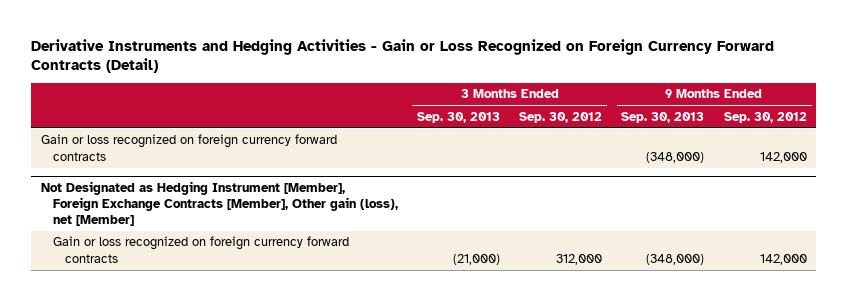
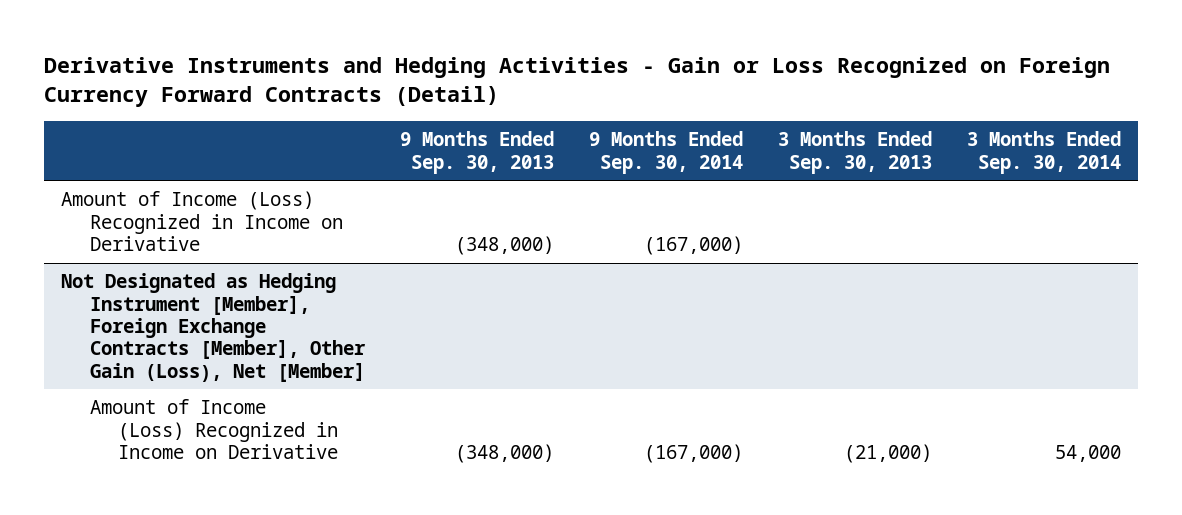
- | 3 Months Ended Sep. 30, 2013 | 3 Months Ended Sep. 30, 2012 | 9 Months Ended Sep. 30, 2013 | 9 Months Ended Sep. 30, 2012
+ | 9 Months Ended Sep. 30, 2013 | 9 Months Ended Sep. 30, 2014 | 3 Months Ended Sep. 30, 2013 | 3 Months Ended Sep. 30, 2014
- Gain or loss recognized on foreign currency forward contracts | | | (348,000) | 142,000
- Not Designated as Hedging Instrument [Member], Foreign Exchange Contracts [Member], Other gain (loss), net [Member]
- Gain or loss recognized on foreign currency forward contracts | (21,000) | 312,000 | (348,000) | 142,000
+ Amount of Income (Loss) Recognized in Income on Derivative | (348,000) | (167,000) | |
+ Not Designated as Hedging Instrument [Member], Foreign Exchange Contracts [Member], Other Gain (Loss), Net [Member]
+ Amount of Income (Loss) Recognized in Income on Derivative | (348,000) | (167,000) | (21,000) | 54,000

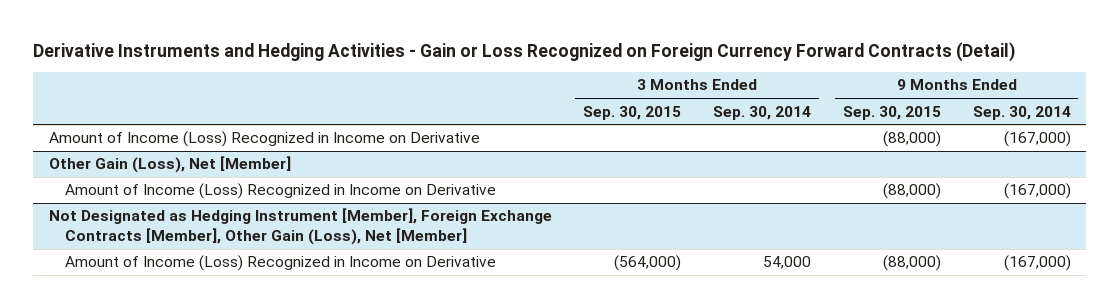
- | 9 Months Ended Sep. 30, 2013 | 9 Months Ended Sep. 30, 2014 | 3 Months Ended Sep. 30, 2013 | 3 Months Ended Sep. 30, 2014
+ | 3 Months Ended Sep. 30, 2015 | 3 Months Ended Sep. 30, 2014 | 9 Months Ended Sep. 30, 2015 | 9 Months Ended Sep. 30, 2014
+ Other Gain (Loss), Net [Member]
+ Amount of Income (Loss) Recognized in Income on Derivative | | | (88,000) | (167,000)

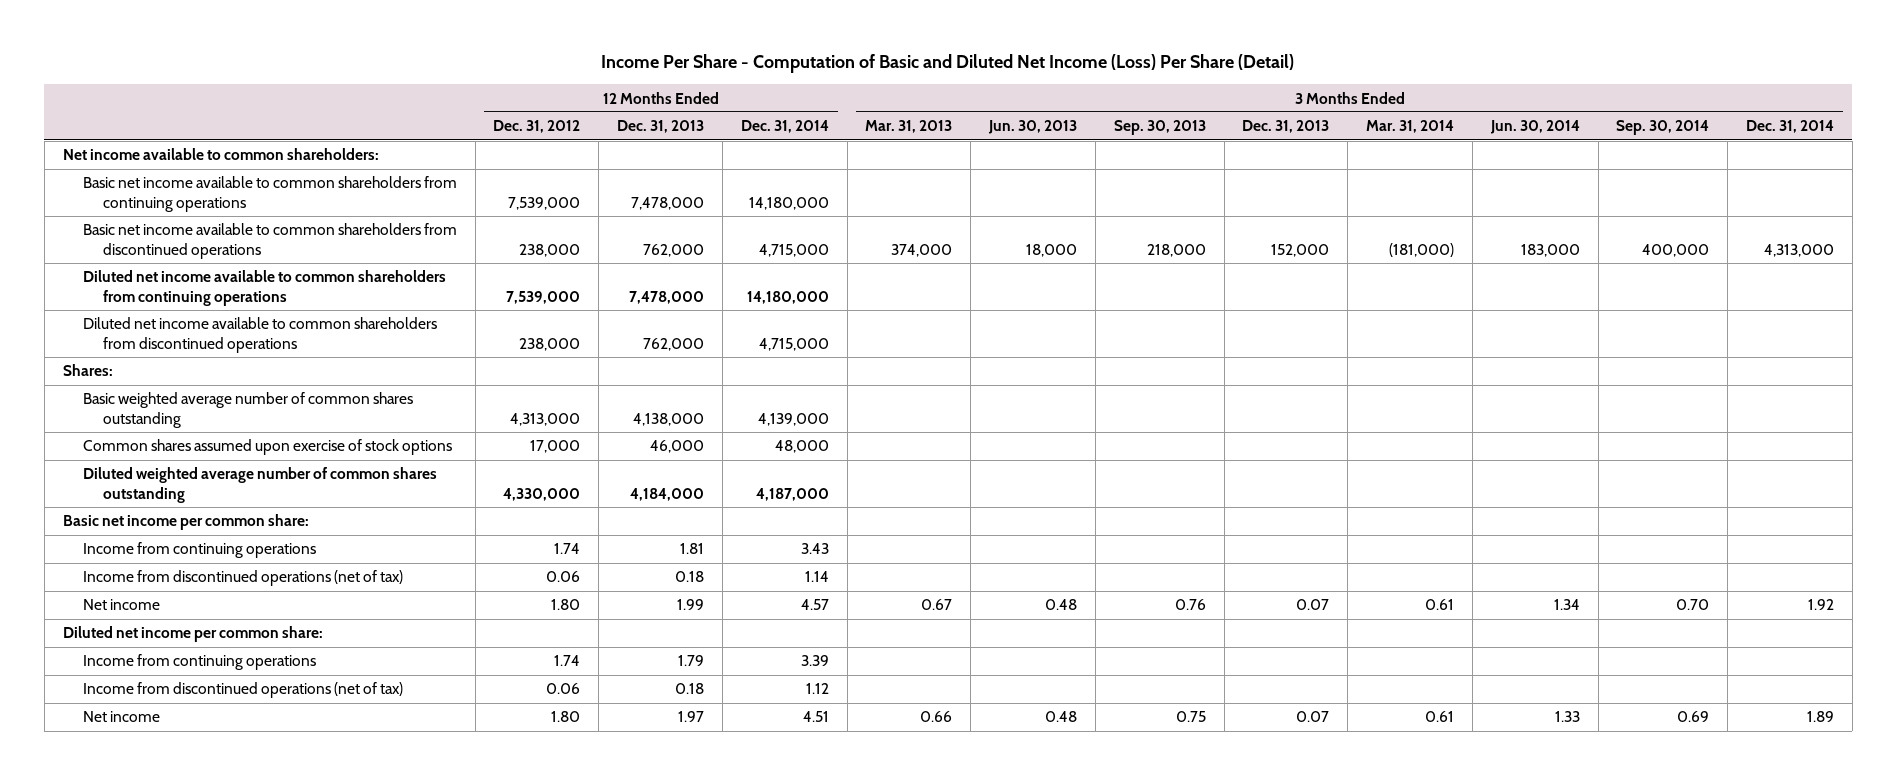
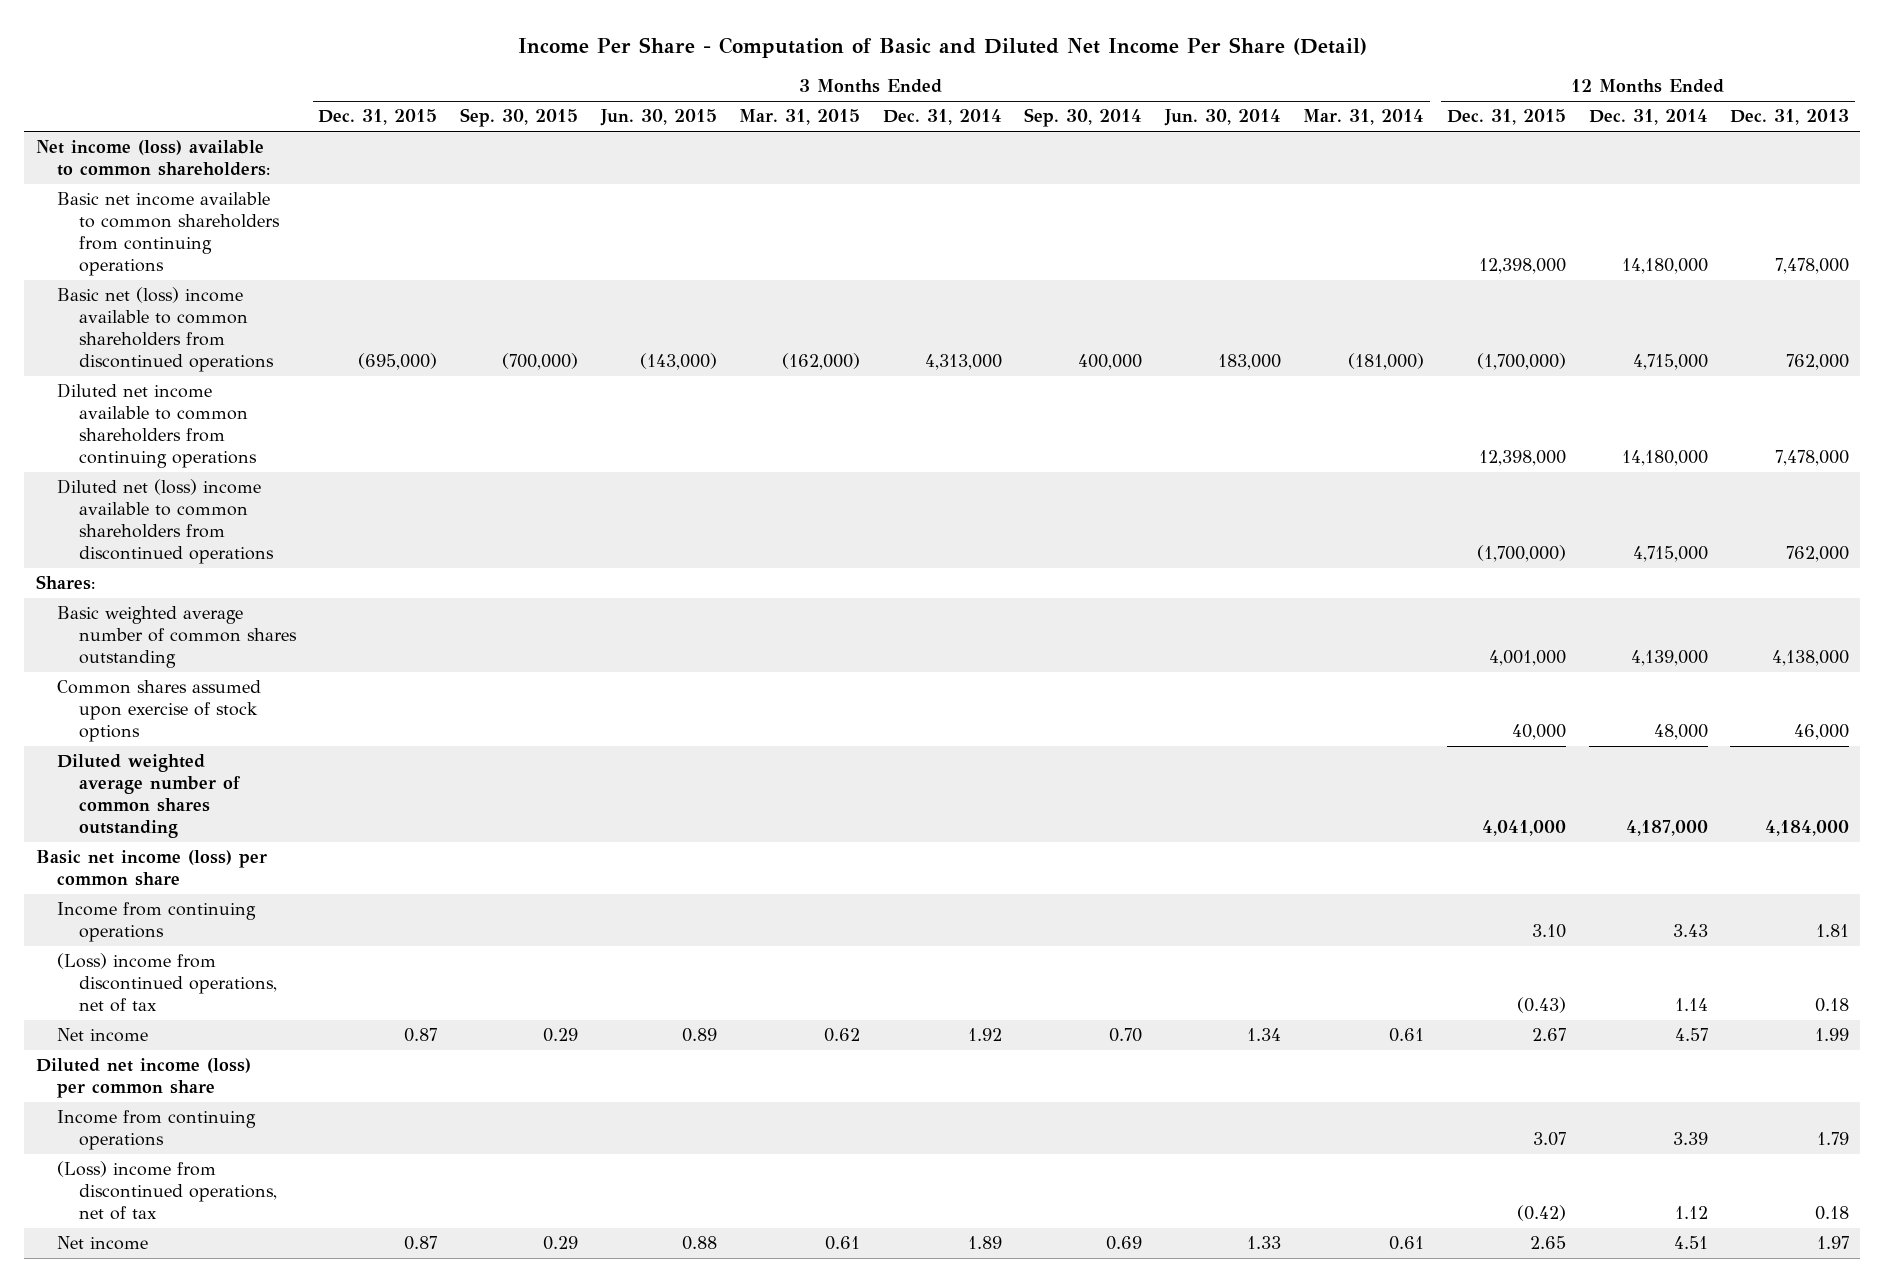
- Income Per Share - Computation of Basic and Diluted Net Income (Loss) Per Share (Detail)
+ Income Per Share - Computation of Basic and Diluted Net Income Per Share (Detail)
- | 12 Months Ended Dec. 31, 2012 | 12 Months Ended Dec. 31, 2013 | 12 Months Ended Dec. 31, 2014 | 3 Months Ended Mar. 31, 2013 | 3 Months Ended Jun. 30, 2013 | 3 Months Ended Sep. 30, 2013 | 3 Months Ended Dec. 31, 2013 | 3 Months Ended Mar. 31, 2014 | 3 Months Ended Jun. 30, 2014 | 3 Months Ended Sep. 30, 2014 | 3 Months Ended Dec. 31, 2014
+ | 3 Months Ended Dec. 31, 2015 | 3 Months Ended Sep. 30, 2015 | 3 Months Ended Jun. 30, 2015 | 3 Months Ended Mar. 31, 2015 | 3 Months Ended Dec. 31, 2014 | 3 Months Ended Sep. 30, 2014 | 3 Months Ended Jun. 30, 2014 | 3 Months Ended Mar. 31, 2014 | 12 Months Ended Dec. 31, 2015 | 12 Months Ended Dec. 31, 2014 | 12 Months Ended Dec. 31, 2013
- Net income available to common shareholders:
+ Net income (loss) available to common shareholders:
- Basic net income available to common shareholders from discontinued operations | 238,000 | 762,000 | 4,715,000 | 374,000 | 18,000 | 218,000 | 152,000 | (181,000) | 183,000 | 400,000 | 4,313,000
+ Basic net (loss) income available to common shareholders from discontinued operations | (695,000) | (700,000) | (143,000) | (162,000) | 4,313,000 | 400,000 | 183,000 | (181,000) | (1,700,000) | 4,715,000 | 762,000
- Diluted net income available to common shareholders from discontinued operations | 238,000 | 762,000 | 4,715,000 | | | | | | | |
+ Diluted net (loss) income available to common shareholders from discontinued operations | | | | | | | | | (1,700,000) | 4,715,000 | 762,000
- Basic net income per common share:
+ Basic net income (loss) per common share
- Income from discontinued operations (net of tax) | 0.06 | 0.18 | 1.14 | | | | | | | |
+ (Loss) income from discontinued operations, net of tax | | | | | | | | | (0.43) | 1.14 | 0.18
- Diluted net income per common share:
+ Diluted net income (loss) per common share
- Income from discontinued operations (net of tax) | 0.06 | 0.18 | 1.12 | | | | | | | |
+ (Loss) income from discontinued operations, net of tax | | | | | | | | | (0.42) | 1.12 | 0.18

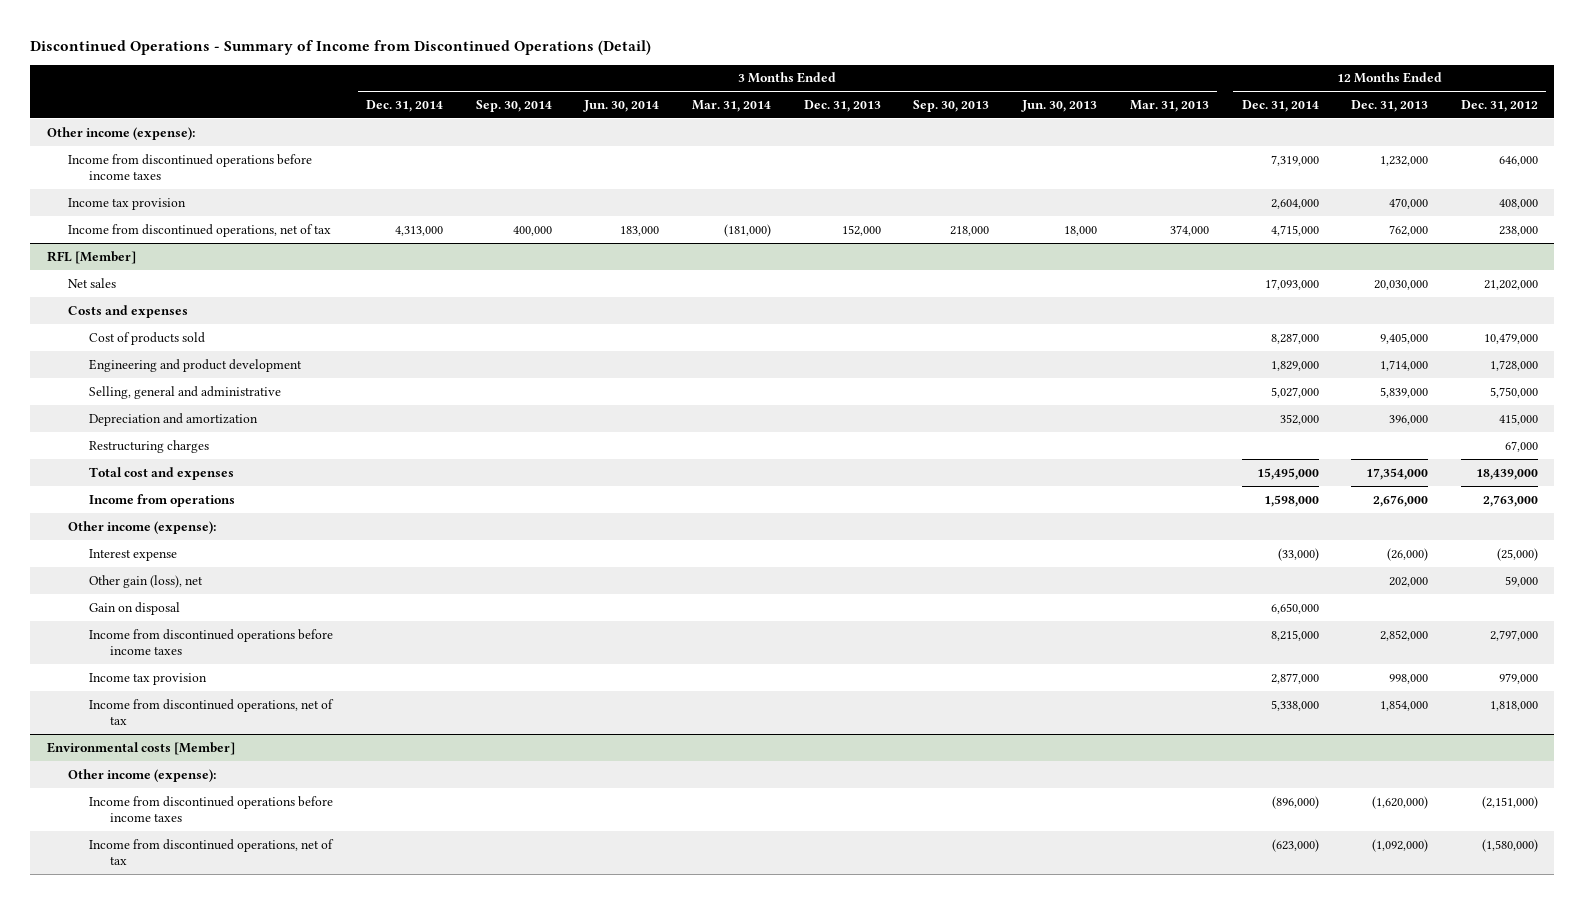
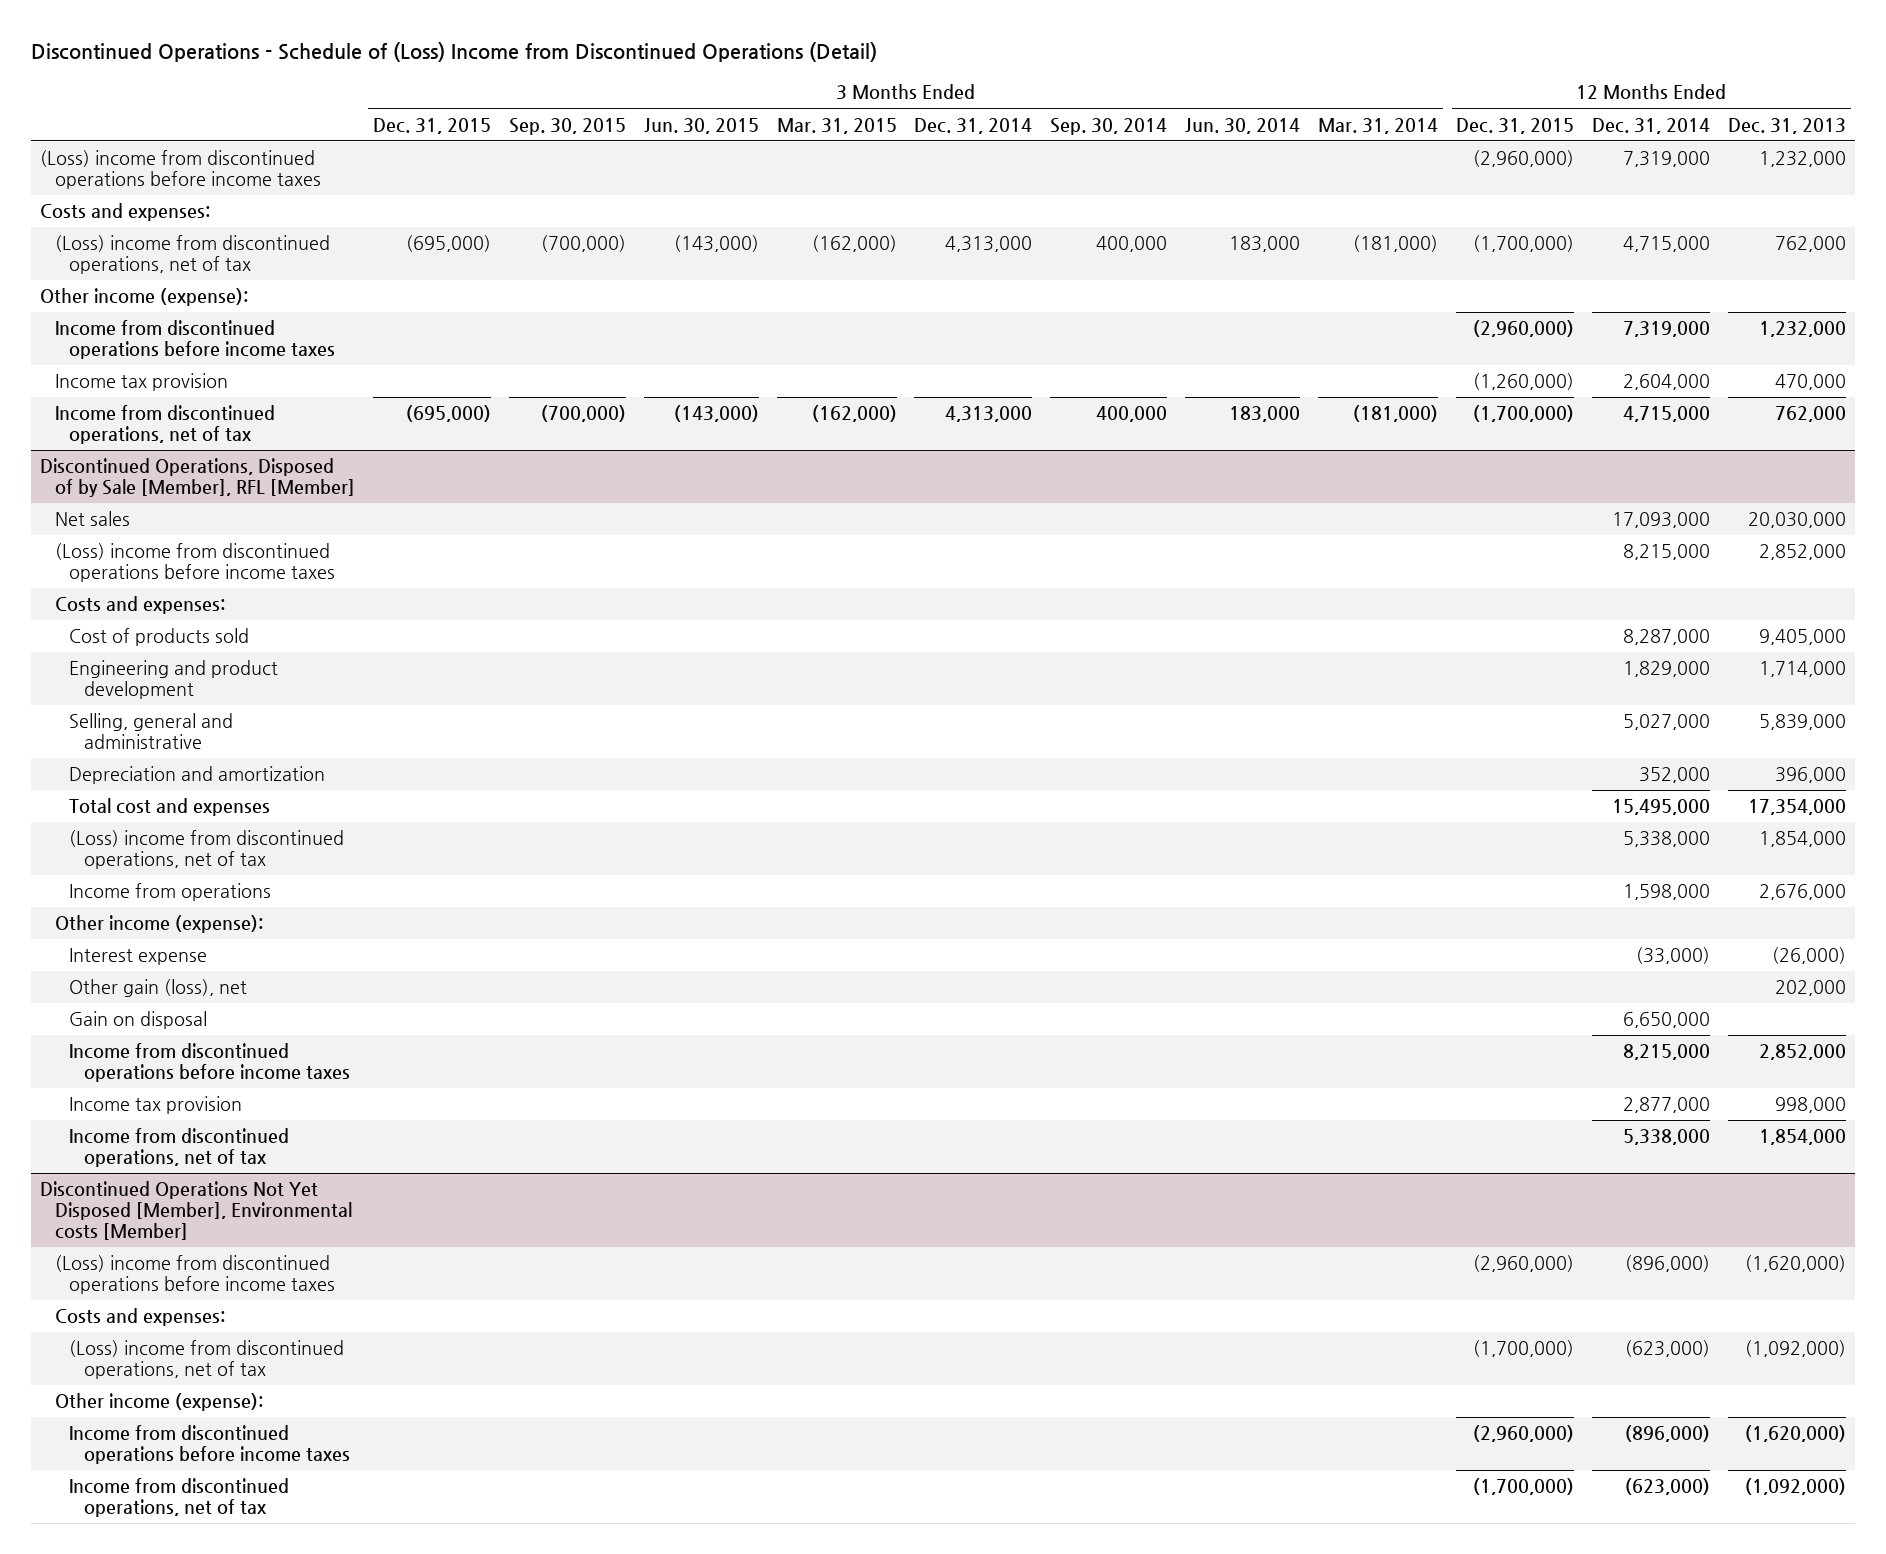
- Discontinued Operations - Summary of Income from Discontinued Operations (Detail)
+ Discontinued Operations - Schedule of (Loss) Income from Discontinued Operations (Detail)
- | 3 Months Ended Dec. 31, 2014 | 3 Months Ended Sep. 30, 2014 | 3 Months Ended Jun. 30, 2014 | 3 Months Ended Mar. 31, 2014 | 3 Months Ended Dec. 31, 2013 | 3 Months Ended Sep. 30, 2013 | 3 Months Ended Jun. 30, 2013 | 3 Months Ended Mar. 31, 2013 | 12 Months Ended Dec. 31, 2014 | 12 Months Ended Dec. 31, 2013 | 12 Months Ended Dec. 31, 2012
+ | 3 Months Ended Dec. 31, 2015 | 3 Months Ended Sep. 30, 2015 | 3 Months Ended Jun. 30, 2015 | 3 Months Ended Mar. 31, 2015 | 3 Months Ended Dec. 31, 2014 | 3 Months Ended Sep. 30, 2014 | 3 Months Ended Jun. 30, 2014 | 3 Months Ended Mar. 31, 2014 | 12 Months Ended Dec. 31, 2015 | 12 Months Ended Dec. 31, 2014 | 12 Months Ended Dec. 31, 2013
+ (Loss) income from discontinued operations before income taxes | | | | | | | | | (2,960,000) | 7,319,000 | 1,232,000
+ Costs and expenses:
+ (Loss) income from discontinued operations, net of tax | (695,000) | (700,000) | (143,000) | (162,000) | 4,313,000 | 400,000 | 183,000 | (181,000) | (1,700,000) | 4,715,000 | 762,000
- RFL [Member]
+ Discontinued Operations, Disposed of by Sale [Member], RFL [Member]
- Costs and expenses
+ (Loss) income from discontinued operations before income taxes | | | | | | | | | | 8,215,000 | 2,852,000
+ Costs and expenses:
- Restructuring charges | | | | | | | | | | | 67,000
+ (Loss) income from discontinued operations, net of tax | | | | | | | | | | 5,338,000 | 1,854,000
- Environmental costs [Member]
+ Discontinued Operations Not Yet Disposed [Member], Environmental costs [Member]
+ (Loss) income from discontinued operations before income taxes | | | | | | | | | (2,960,000) | (896,000) | (1,620,000)
+ Costs and expenses:
+ (Loss) income from discontinued operations, net of tax | | | | | | | | | (1,700,000) | (623,000) | (1,092,000)

